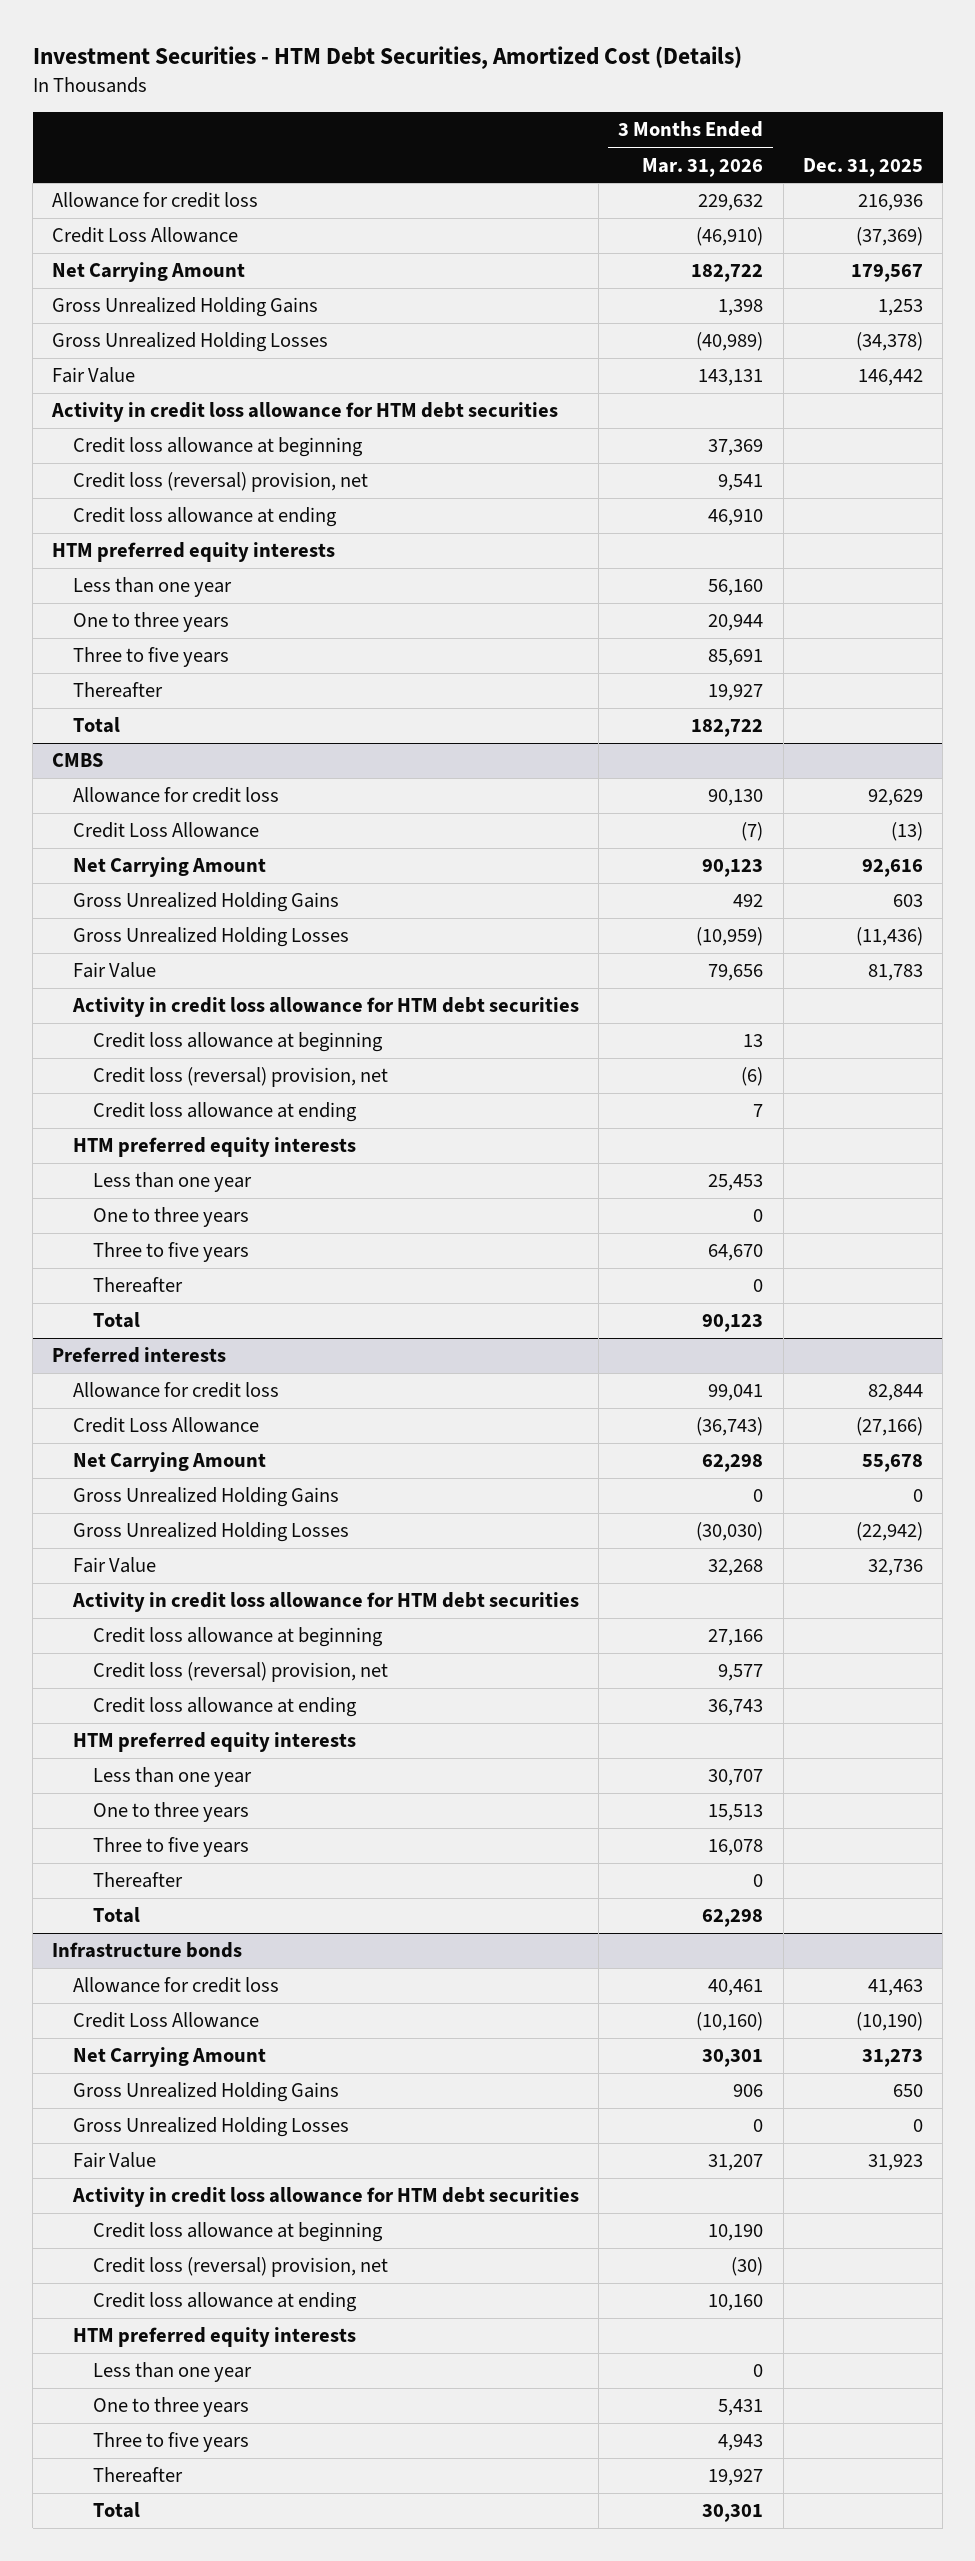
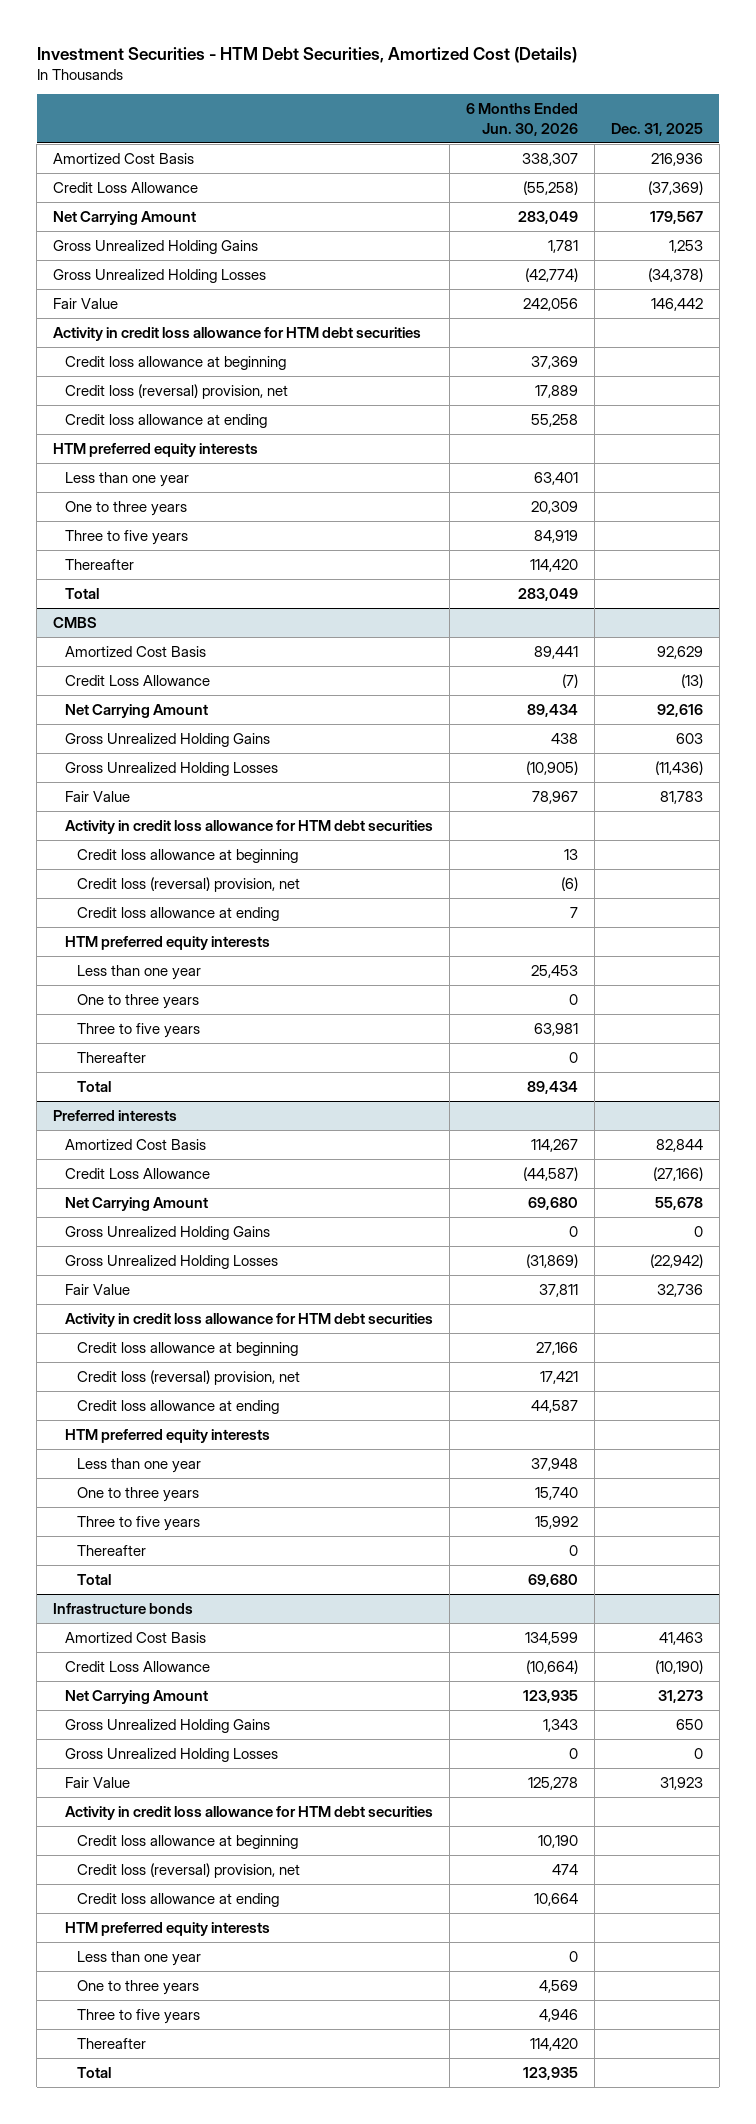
- | 3 Months Ended Mar. 31, 2026 | Dec. 31, 2025
+ | 6 Months Ended Jun. 30, 2026 | Dec. 31, 2025
- Allowance for credit loss | 229,632 | 216,936
+ Amortized Cost Basis | 338,307 | 216,936
@ CMBS
- Allowance for credit loss | 90,130 | 92,629
+ Amortized Cost Basis | 89,441 | 92,629
@ Preferred interests
- Allowance for credit loss | 99,041 | 82,844
+ Amortized Cost Basis | 114,267 | 82,844
@ Infrastructure bonds
- Allowance for credit loss | 40,461 | 41,463
+ Amortized Cost Basis | 134,599 | 41,463

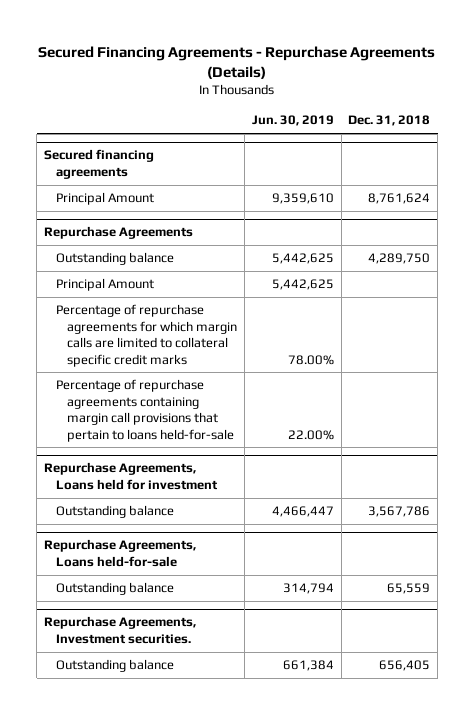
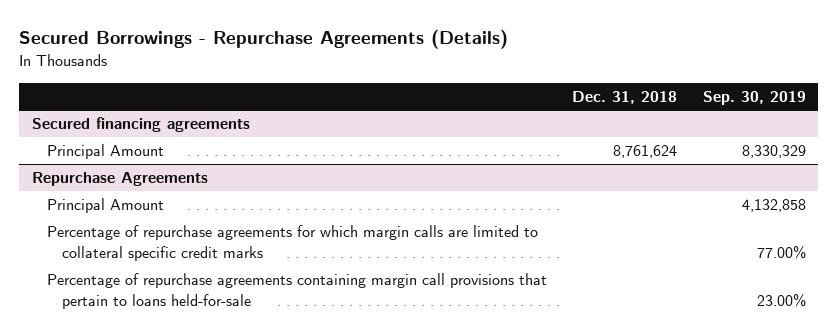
- Secured Financing Agreements - Repurchase Agreements (Details)
+ Secured Borrowings - Repurchase Agreements (Details)
- | Jun. 30, 2019 | Dec. 31, 2018
+ | Dec. 31, 2018 | Sep. 30, 2019
@ Repurchase Agreements
- Outstanding balance | 5,442,625 | 4,289,750
- Repurchase Agreements, Loans held for investment
- Outstanding balance | 4,466,447 | 3,567,786
- Repurchase Agreements, Loans held-for-sale
- Outstanding balance | 314,794 | 65,559
- Repurchase Agreements, Investment securities.
- Outstanding balance | 661,384 | 656,405

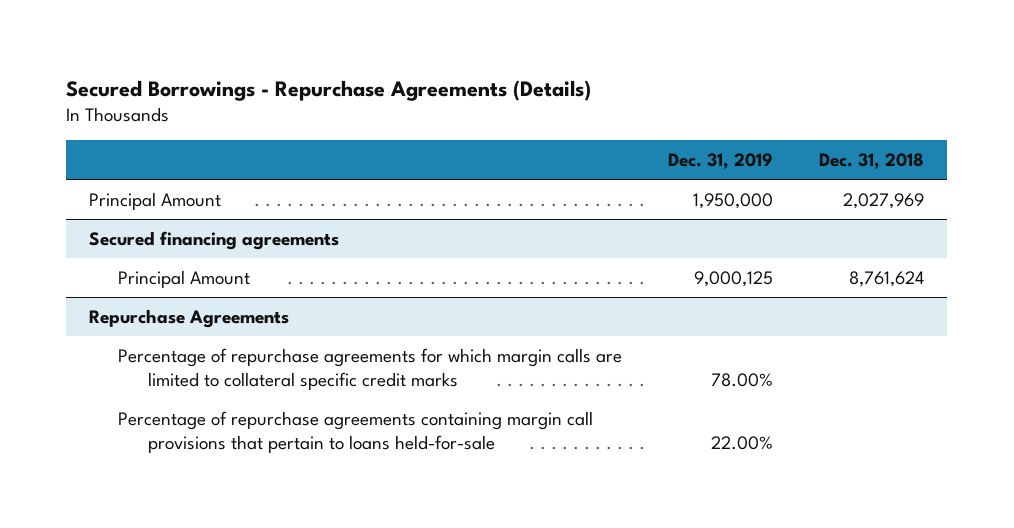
- | Dec. 31, 2018 | Sep. 30, 2019
+ | Dec. 31, 2019 | Dec. 31, 2018
+ Principal Amount | 1,950,000 | 2,027,969
@ Repurchase Agreements
- Principal Amount | | 4,132,858

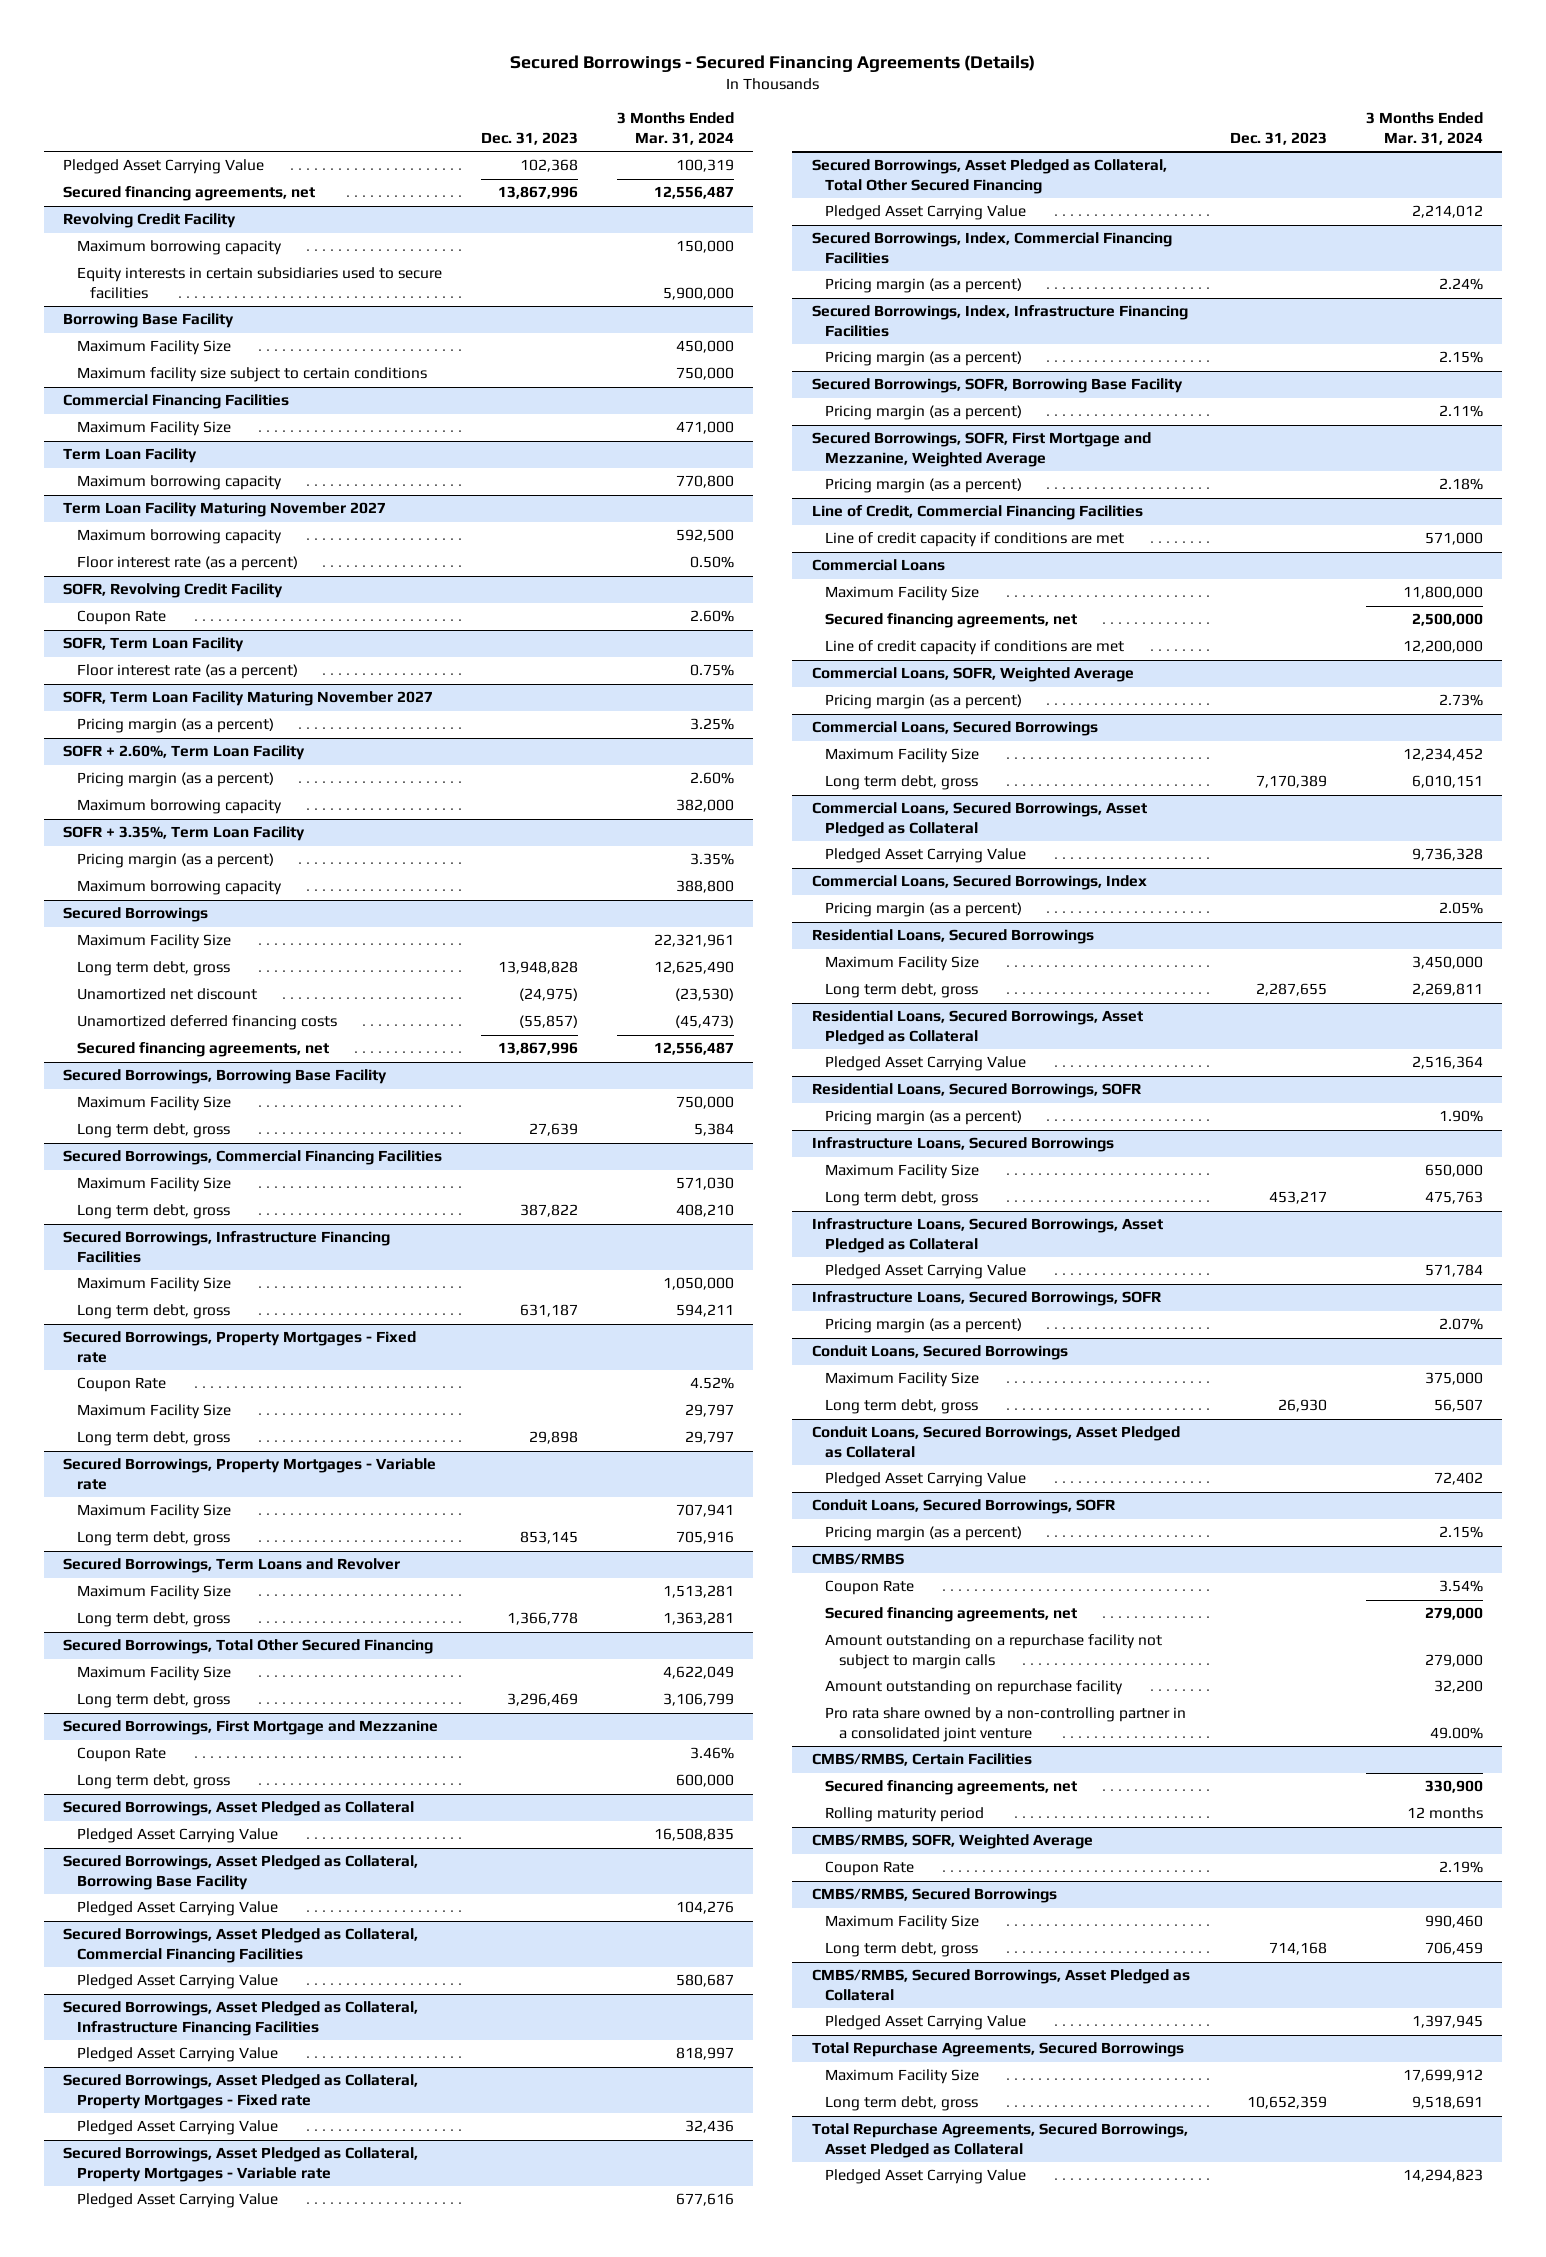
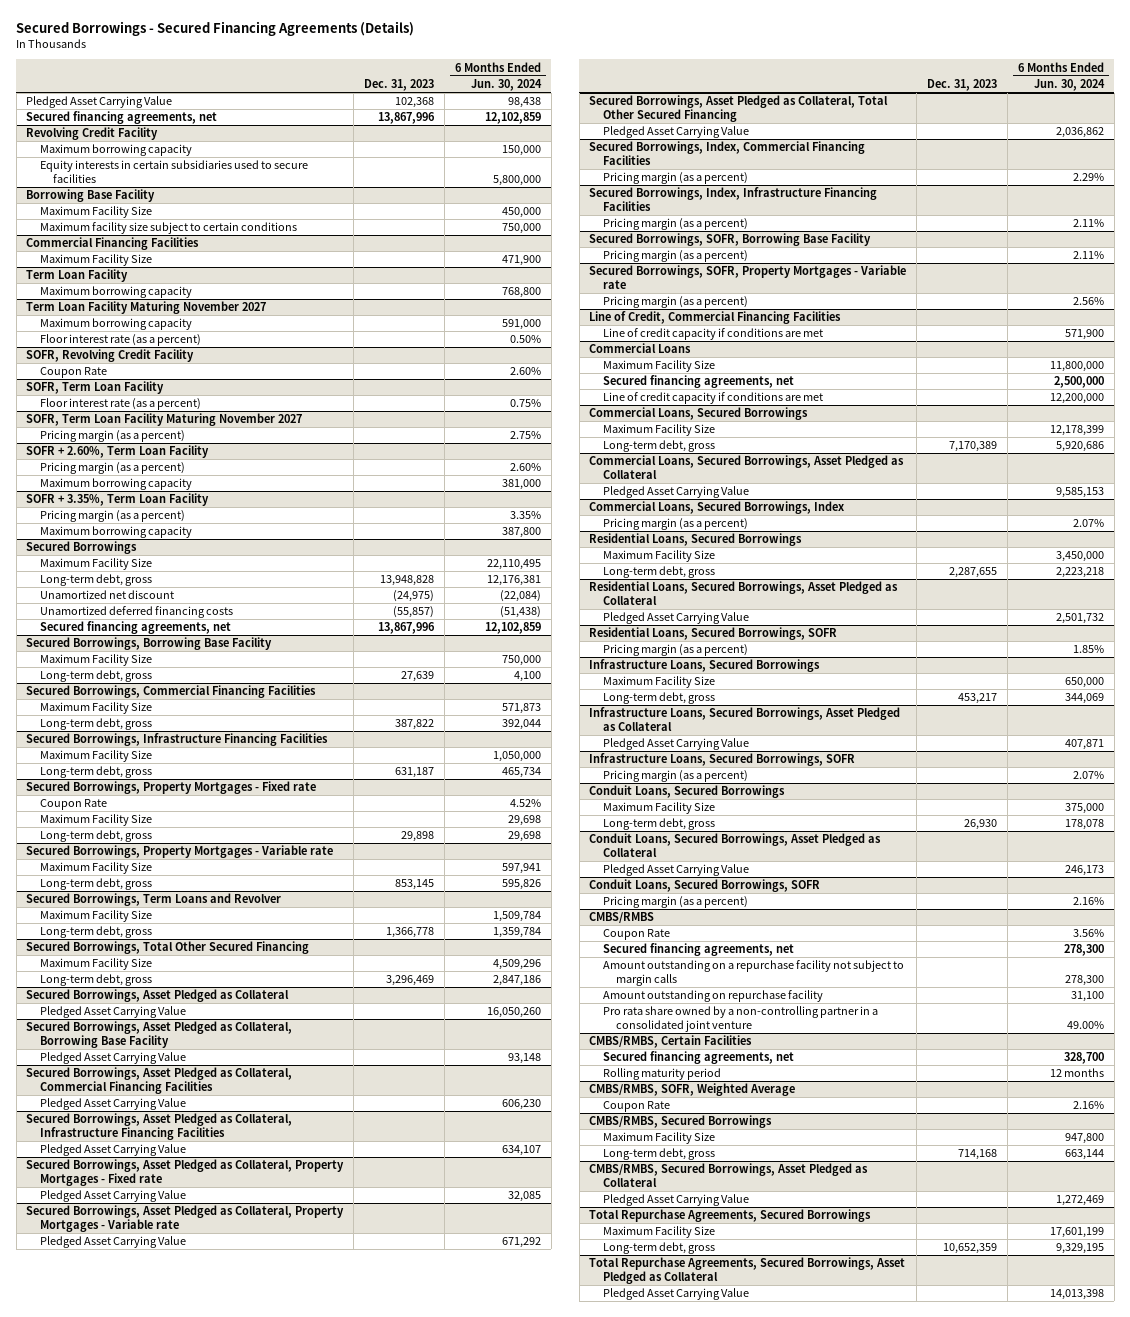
- | Dec. 31, 2023 | 3 Months Ended Mar. 31, 2024
+ | Dec. 31, 2023 | 6 Months Ended Jun. 30, 2024
@ Secured Borrowings
- Long term debt, gross | 13,948,828 | 12,625,490
+ Long-term debt, gross | 13,948,828 | 12,176,381
@ Secured Borrowings, Borrowing Base Facility
- Long term debt, gross | 27,639 | 5,384
+ Long-term debt, gross | 27,639 | 4,100
@ Secured Borrowings, Commercial Financing Facilities
- Long term debt, gross | 387,822 | 408,210
+ Long-term debt, gross | 387,822 | 392,044
@ Secured Borrowings, Infrastructure Financing Facilities
- Long term debt, gross | 631,187 | 594,211
+ Long-term debt, gross | 631,187 | 465,734
@ Secured Borrowings, Property Mortgages - Fixed rate
- Long term debt, gross | 29,898 | 29,797
+ Long-term debt, gross | 29,898 | 29,698
@ Secured Borrowings, Property Mortgages - Variable rate
- Long term debt, gross | 853,145 | 705,916
+ Long-term debt, gross | 853,145 | 595,826
@ Secured Borrowings, Term Loans and Revolver
- Long term debt, gross | 1,366,778 | 1,363,281
+ Long-term debt, gross | 1,366,778 | 1,359,784
@ Secured Borrowings, Total Other Secured Financing
- Long term debt, gross | 3,296,469 | 3,106,799
- Secured Borrowings, First Mortgage and Mezzanine
- Coupon Rate | | 3.46%
- Long term debt, gross | | 600,000
@ Secured Borrowings, Total Other Secured Financing
+ Long-term debt, gross | 3,296,469 | 2,847,186
- Secured Borrowings, SOFR, First Mortgage and Mezzanine, Weighted Average
- Pricing margin (as a percent) | | 2.18%
+ Secured Borrowings, SOFR, Property Mortgages - Variable rate
+ Pricing margin (as a percent) | | 2.56%
- Commercial Loans, SOFR, Weighted Average
- Pricing margin (as a percent) | | 2.73%
@ Commercial Loans, Secured Borrowings
- Long term debt, gross | 7,170,389 | 6,010,151
+ Long-term debt, gross | 7,170,389 | 5,920,686
@ Residential Loans, Secured Borrowings
- Long term debt, gross | 2,287,655 | 2,269,811
+ Long-term debt, gross | 2,287,655 | 2,223,218
@ Infrastructure Loans, Secured Borrowings
- Long term debt, gross | 453,217 | 475,763
+ Long-term debt, gross | 453,217 | 344,069
@ Conduit Loans, Secured Borrowings
- Long term debt, gross | 26,930 | 56,507
+ Long-term debt, gross | 26,930 | 178,078
@ CMBS/RMBS, Secured Borrowings
- Long term debt, gross | 714,168 | 706,459
+ Long-term debt, gross | 714,168 | 663,144
@ Total Repurchase Agreements, Secured Borrowings
- Long term debt, gross | 10,652,359 | 9,518,691
+ Long-term debt, gross | 10,652,359 | 9,329,195

